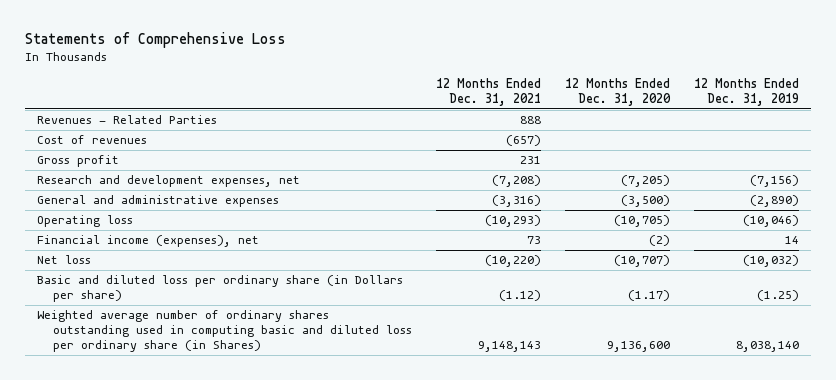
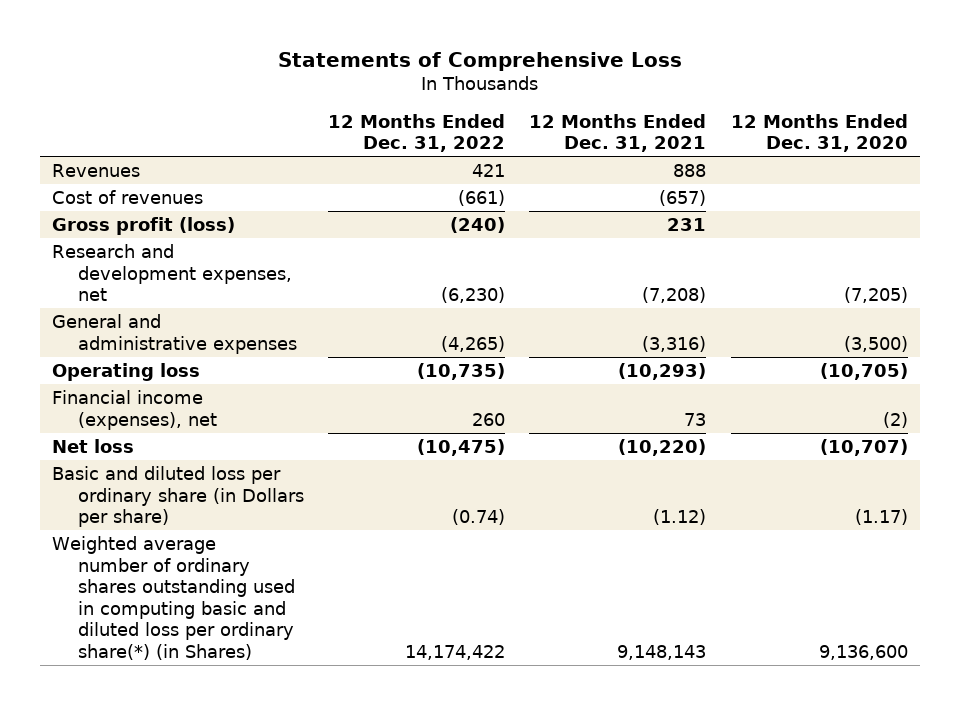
- | 12 Months Ended Dec. 31, 2021 | 12 Months Ended Dec. 31, 2020 | 12 Months Ended Dec. 31, 2019
+ | 12 Months Ended Dec. 31, 2022 | 12 Months Ended Dec. 31, 2021 | 12 Months Ended Dec. 31, 2020
- Revenues - Related Parties | 888 | |
+ Revenues | 421 | 888 |
- Gross profit | 231 | |
+ Gross profit (loss) | (240) | 231 |
- Weighted average number of ordinary shares outstanding used in computing basic and diluted loss per ordinary share (in Shares) | 9,148,143 | 9,136,600 | 8,038,140
+ Weighted average number of ordinary shares outstanding used in computing basic and diluted loss per ordinary share(*) (in Shares) | 14,174,422 | 9,148,143 | 9,136,600

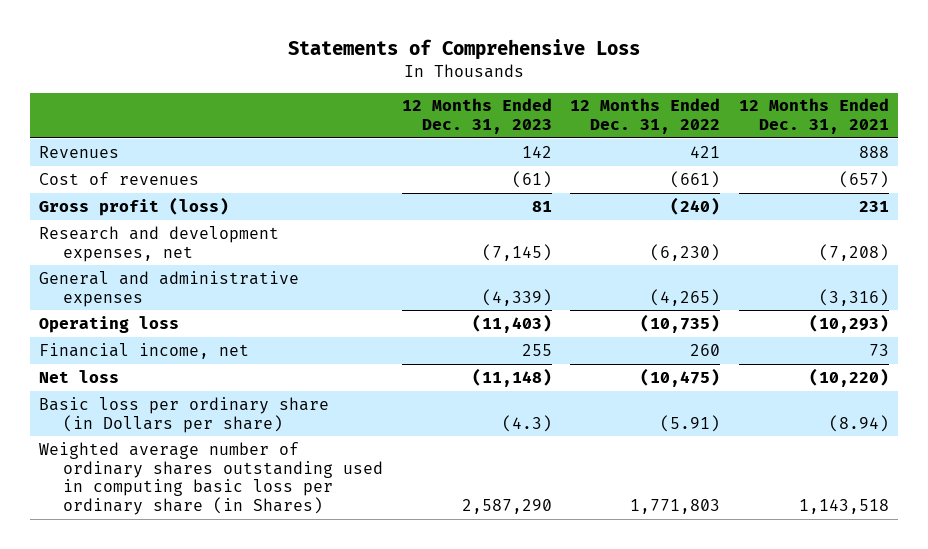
- | 12 Months Ended Dec. 31, 2022 | 12 Months Ended Dec. 31, 2021 | 12 Months Ended Dec. 31, 2020
+ | 12 Months Ended Dec. 31, 2023 | 12 Months Ended Dec. 31, 2022 | 12 Months Ended Dec. 31, 2021
- Financial income (expenses), net | 260 | 73 | (2)
+ Financial income, net | 255 | 260 | 73
- Basic and diluted loss per ordinary share (in Dollars per share) | (0.74) | (1.12) | (1.17)
- Weighted average number of ordinary shares outstanding used in computing basic and diluted loss per ordinary share(*) (in Shares) | 14,174,422 | 9,148,143 | 9,136,600
+ Basic loss per ordinary share (in Dollars per share) | (4.3) | (5.91) | (8.94)
+ Weighted average number of ordinary shares outstanding used in computing basic loss per ordinary share (in Shares) | 2,587,290 | 1,771,803 | 1,143,518

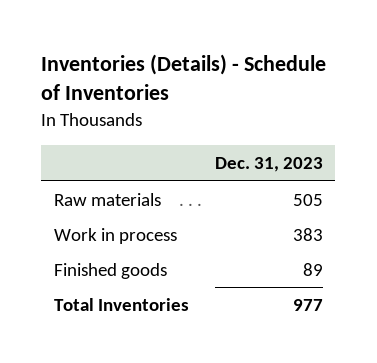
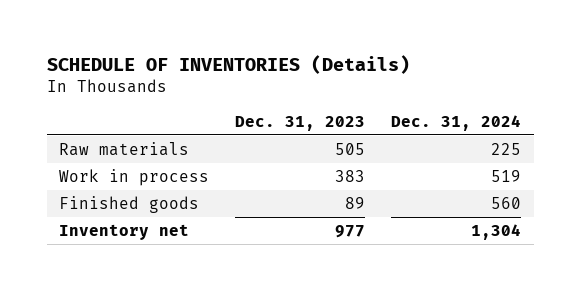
- Inventories (Details) - Schedule of Inventories
+ SCHEDULE OF INVENTORIES (Details)
- | Dec. 31, 2023
+ | Dec. 31, 2023 | Dec. 31, 2024
- Total Inventories | 977
+ Inventory net | 977 | 1,304

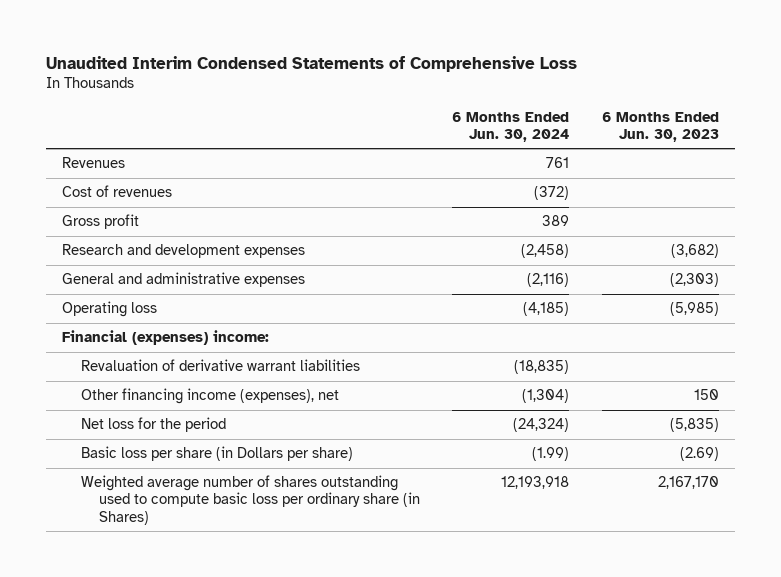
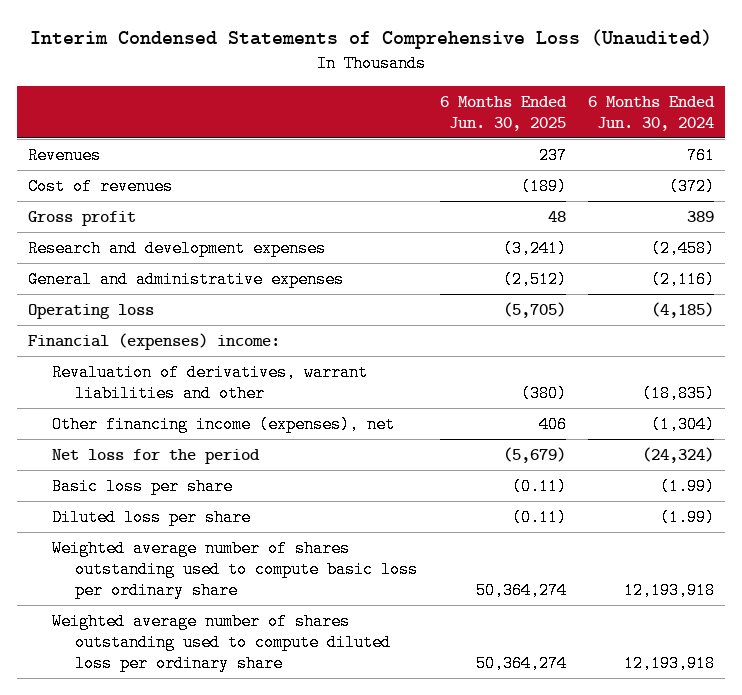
- Unaudited Interim Condensed Statements of Comprehensive Loss
+ Interim Condensed Statements of Comprehensive Loss (Unaudited)
- | 6 Months Ended Jun. 30, 2024 | 6 Months Ended Jun. 30, 2023
+ | 6 Months Ended Jun. 30, 2025 | 6 Months Ended Jun. 30, 2024
- Revaluation of derivative warrant liabilities | (18,835) |
+ Revaluation of derivatives, warrant liabilities and other | (380) | (18,835)
- Basic loss per share (in Dollars per share) | (1.99) | (2.69)
- Weighted average number of shares outstanding used to compute basic loss per ordinary share (in Shares) | 12,193,918 | 2,167,170
+ Basic loss per share | (0.11) | (1.99)
+ Diluted loss per share | (0.11) | (1.99)
+ Weighted average number of shares outstanding used to compute basic loss per ordinary share | 50,364,274 | 12,193,918
+ Weighted average number of shares outstanding used to compute diluted loss per ordinary share | 50,364,274 | 12,193,918

